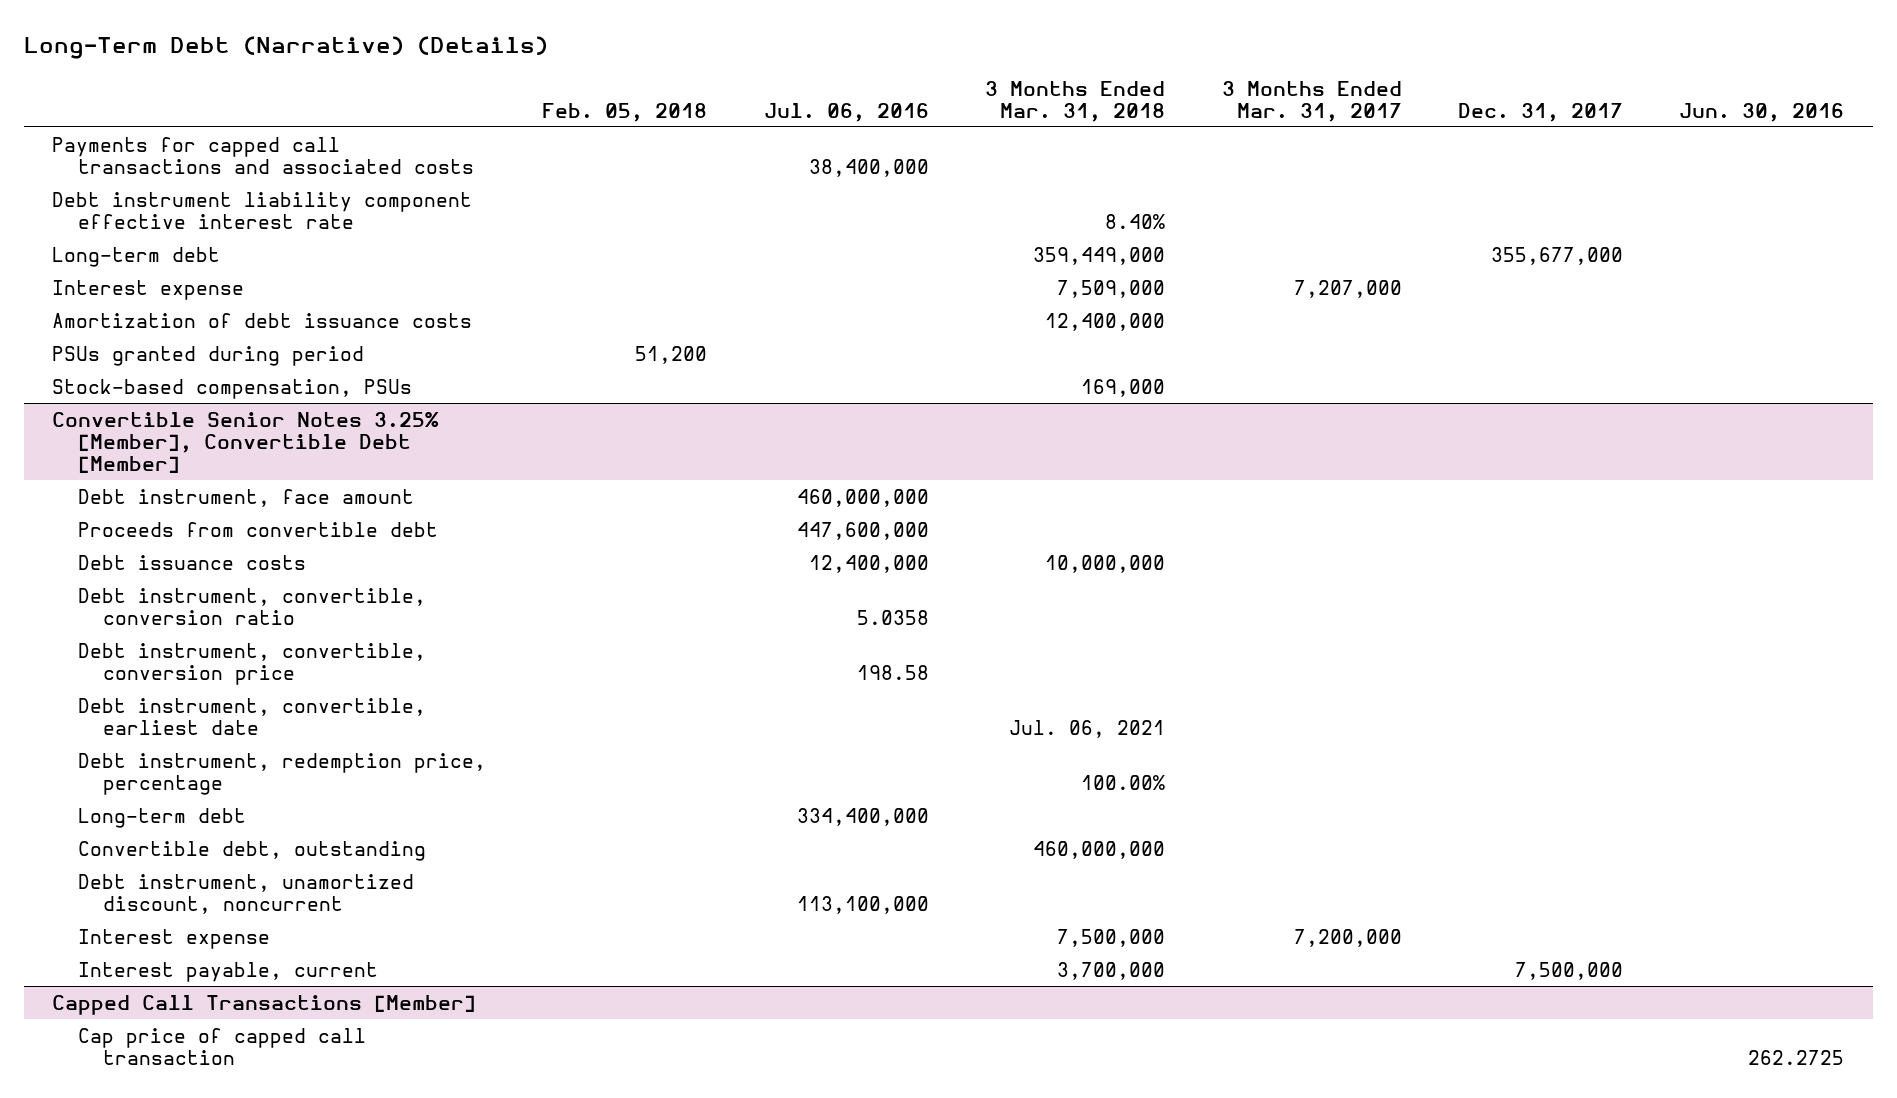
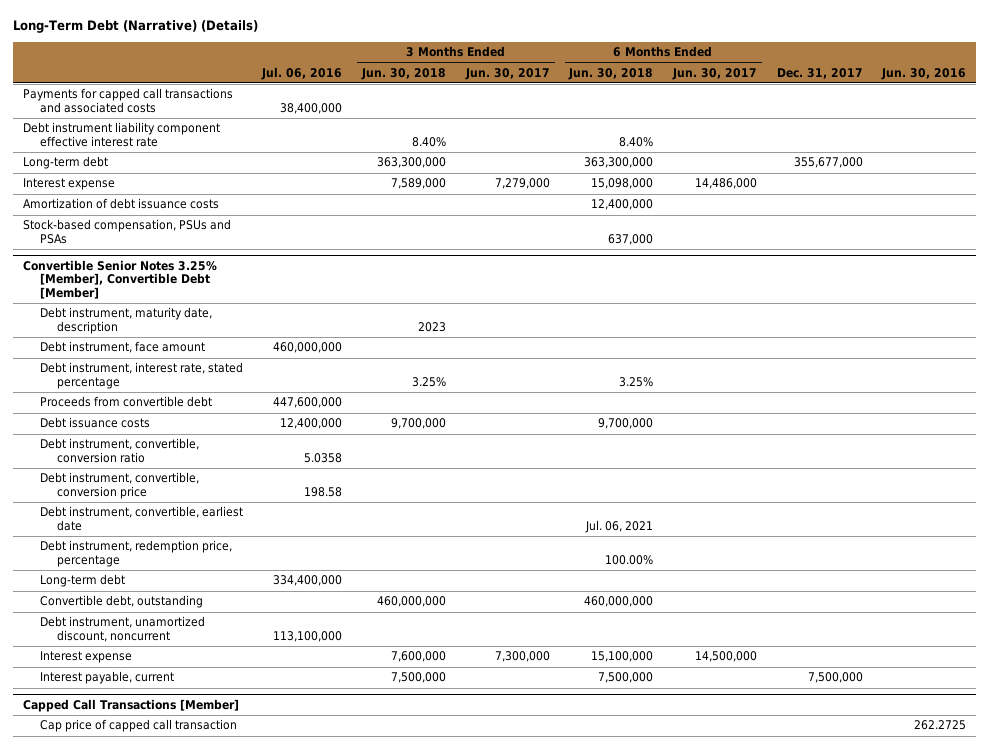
- | Feb. 05, 2018 | Jul. 06, 2016 | 3 Months Ended Mar. 31, 2018 | 3 Months Ended Mar. 31, 2017 | Dec. 31, 2017 | Jun. 30, 2016
+ | Jul. 06, 2016 | 3 Months Ended Jun. 30, 2018 | 3 Months Ended Jun. 30, 2017 | 6 Months Ended Jun. 30, 2018 | 6 Months Ended Jun. 30, 2017 | Dec. 31, 2017 | Jun. 30, 2016
- PSUs granted during period | 51,200 | | | | |
- Stock-based compensation, PSUs | | | 169,000 | | |
+ Stock-based compensation, PSUs and PSAs | | | | 637,000 | | |
@ Convertible Senior Notes 3.25% [Member], Convertible Debt [Member]
+ Debt instrument, maturity date, description | | 2023 | | | | |
+ Debt instrument, interest rate, stated percentage | | 3.25% | | 3.25% | | |

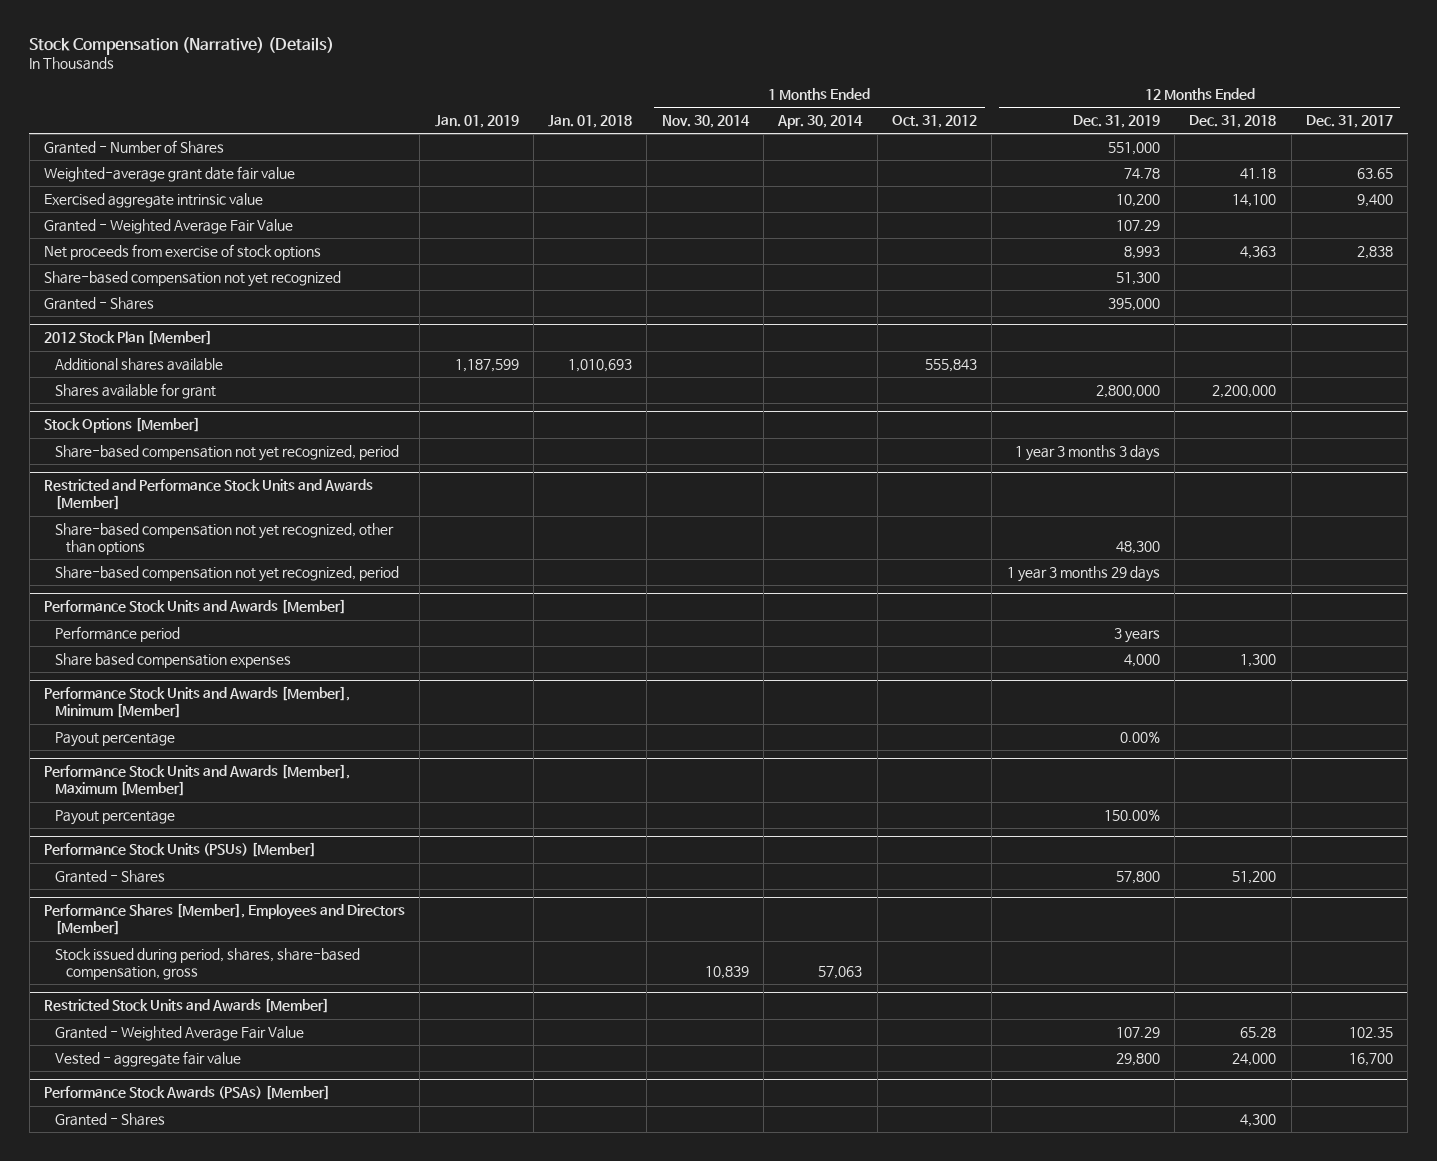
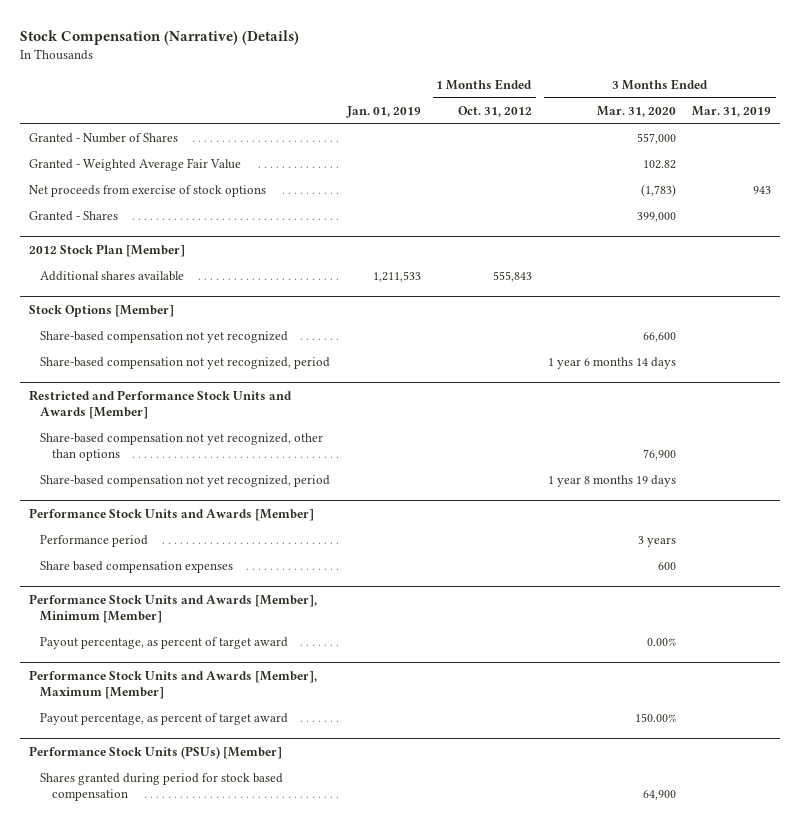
- | Jan. 01, 2019 | Jan. 01, 2018 | 1 Months Ended Nov. 30, 2014 | 1 Months Ended Apr. 30, 2014 | 1 Months Ended Oct. 31, 2012 | 12 Months Ended Dec. 31, 2019 | 12 Months Ended Dec. 31, 2018 | 12 Months Ended Dec. 31, 2017
+ | Jan. 01, 2019 | 1 Months Ended Oct. 31, 2012 | 3 Months Ended Mar. 31, 2020 | 3 Months Ended Mar. 31, 2019
- Weighted-average grant date fair value | | | | | | 74.78 | 41.18 | 63.65
- Exercised aggregate intrinsic value | | | | | | 10,200 | 14,100 | 9,400
- Share-based compensation not yet recognized | | | | | | 51,300 | |
@ 2012 Stock Plan [Member]
- Additional shares available | 1,187,599 | 1,010,693 | | | 555,843 | | |
- Shares available for grant | | | | | | 2,800,000 | 2,200,000 |
+ Additional shares available | 1,211,533 | 555,843 | |
@ Stock Options [Member]
+ Share-based compensation not yet recognized | | | 66,600 |
@ Performance Stock Units and Awards [Member], Minimum [Member]
- Payout percentage | | | | | | 0.00% | |
+ Payout percentage, as percent of target award | | | 0.00% |
@ Performance Stock Units and Awards [Member], Maximum [Member]
- Payout percentage | | | | | | 150.00% | |
+ Payout percentage, as percent of target award | | | 150.00% |
@ Performance Stock Units (PSUs) [Member]
- Granted - Shares | | | | | | 57,800 | 51,200 |
- Performance Shares [Member], Employees and Directors [Member]
- Stock issued during period, shares, share-based compensation, gross | | | 10,839 | 57,063 | | | |
- Restricted Stock Units and Awards [Member]
- Granted - Weighted Average Fair Value | | | | | | 107.29 | 65.28 | 102.35
- Vested - aggregate fair value | | | | | | 29,800 | 24,000 | 16,700
- Performance Stock Awards (PSAs) [Member]
- Granted - Shares | | | | | | | 4,300 |
@ Performance Stock Units (PSUs) [Member]
+ Shares granted during period for stock based compensation | | | 64,900 |

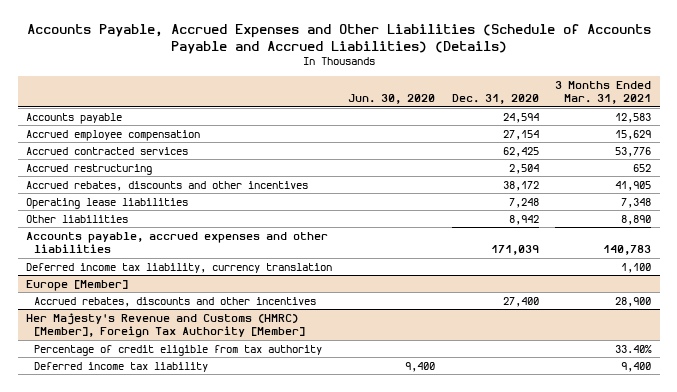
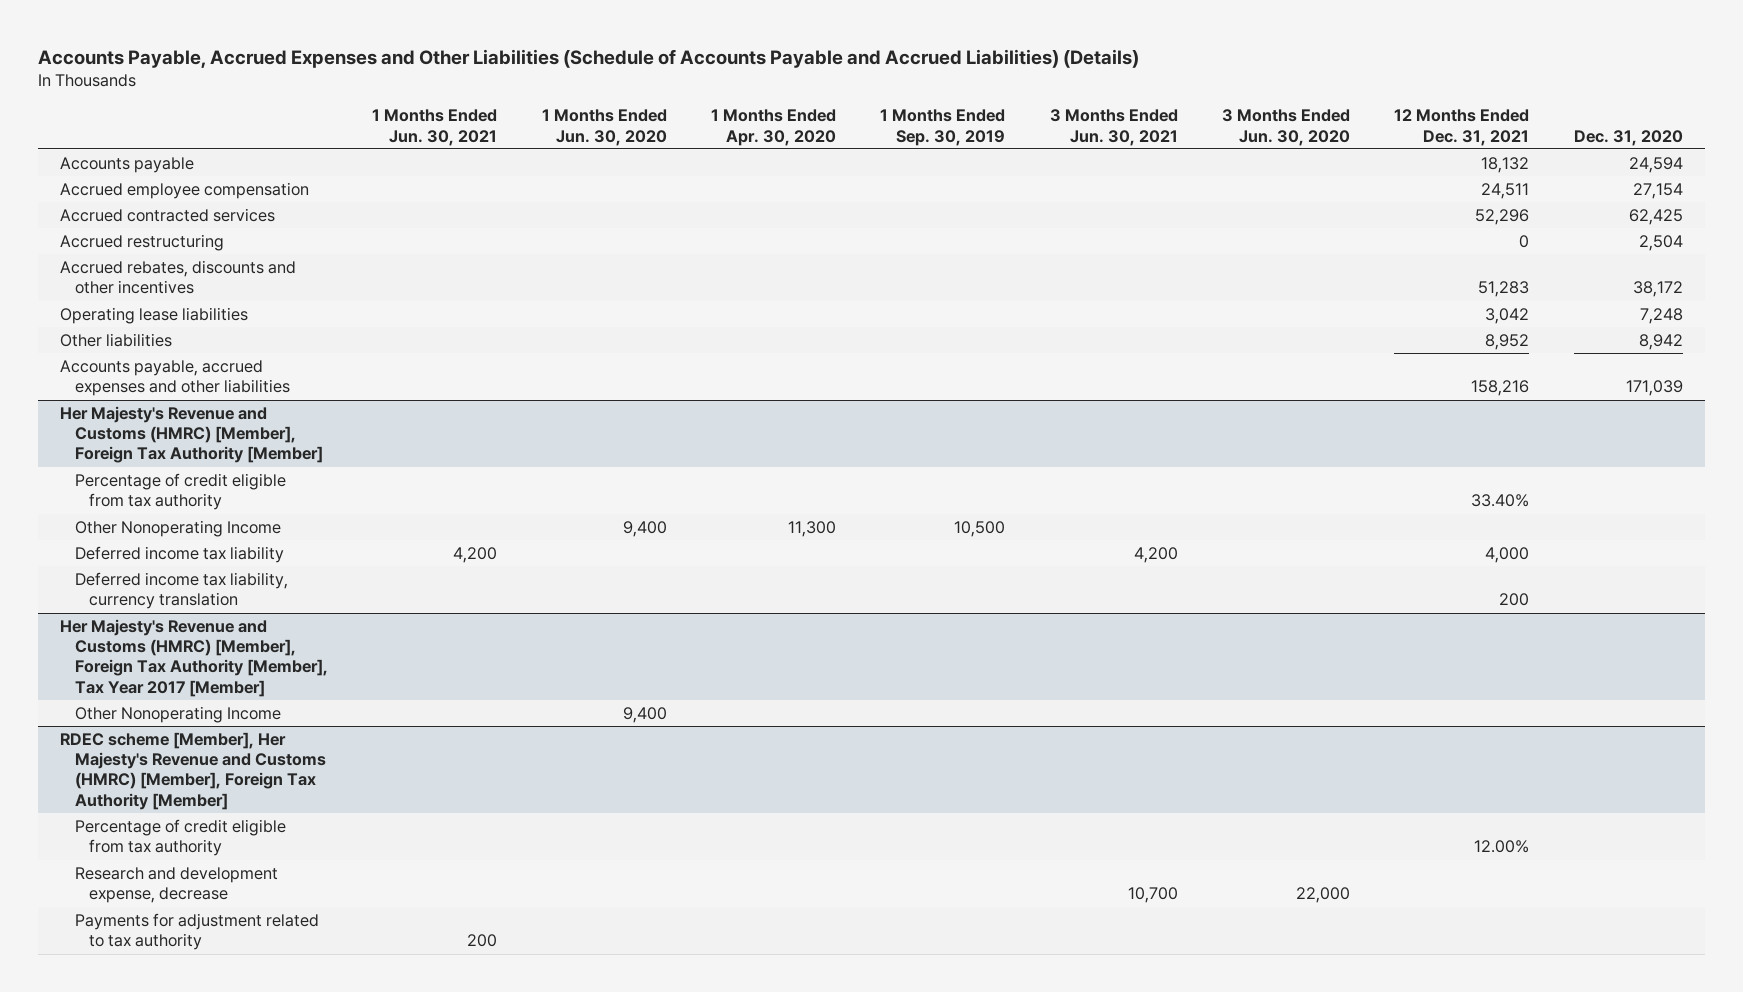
- | Jun. 30, 2020 | Dec. 31, 2020 | 3 Months Ended Mar. 31, 2021
+ | 1 Months Ended Jun. 30, 2021 | 1 Months Ended Jun. 30, 2020 | 1 Months Ended Apr. 30, 2020 | 1 Months Ended Sep. 30, 2019 | 3 Months Ended Jun. 30, 2021 | 3 Months Ended Jun. 30, 2020 | 12 Months Ended Dec. 31, 2021 | Dec. 31, 2020
- Deferred income tax liability, currency translation | | | 1,100
- Europe [Member]
- Accrued rebates, discounts and other incentives | | 27,400 | 28,900
@ Her Majesty's Revenue and Customs (HMRC) [Member], Foreign Tax Authority [Member]
+ Other Nonoperating Income | | 9,400 | 11,300 | 10,500 | | | |
+ Deferred income tax liability, currency translation | | | | | | | 200 |
+ Her Majesty's Revenue and Customs (HMRC) [Member], Foreign Tax Authority [Member], Tax Year 2017 [Member]
+ Other Nonoperating Income | | 9,400 | | | | | |
+ RDEC scheme [Member], Her Majesty's Revenue and Customs (HMRC) [Member], Foreign Tax Authority [Member]
+ Percentage of credit eligible from tax authority | | | | | | | 12.00% |
+ Research and development expense, decrease | | | | | 10,700 | 22,000 | |
+ Payments for adjustment related to tax authority | 200 | | | | | | |

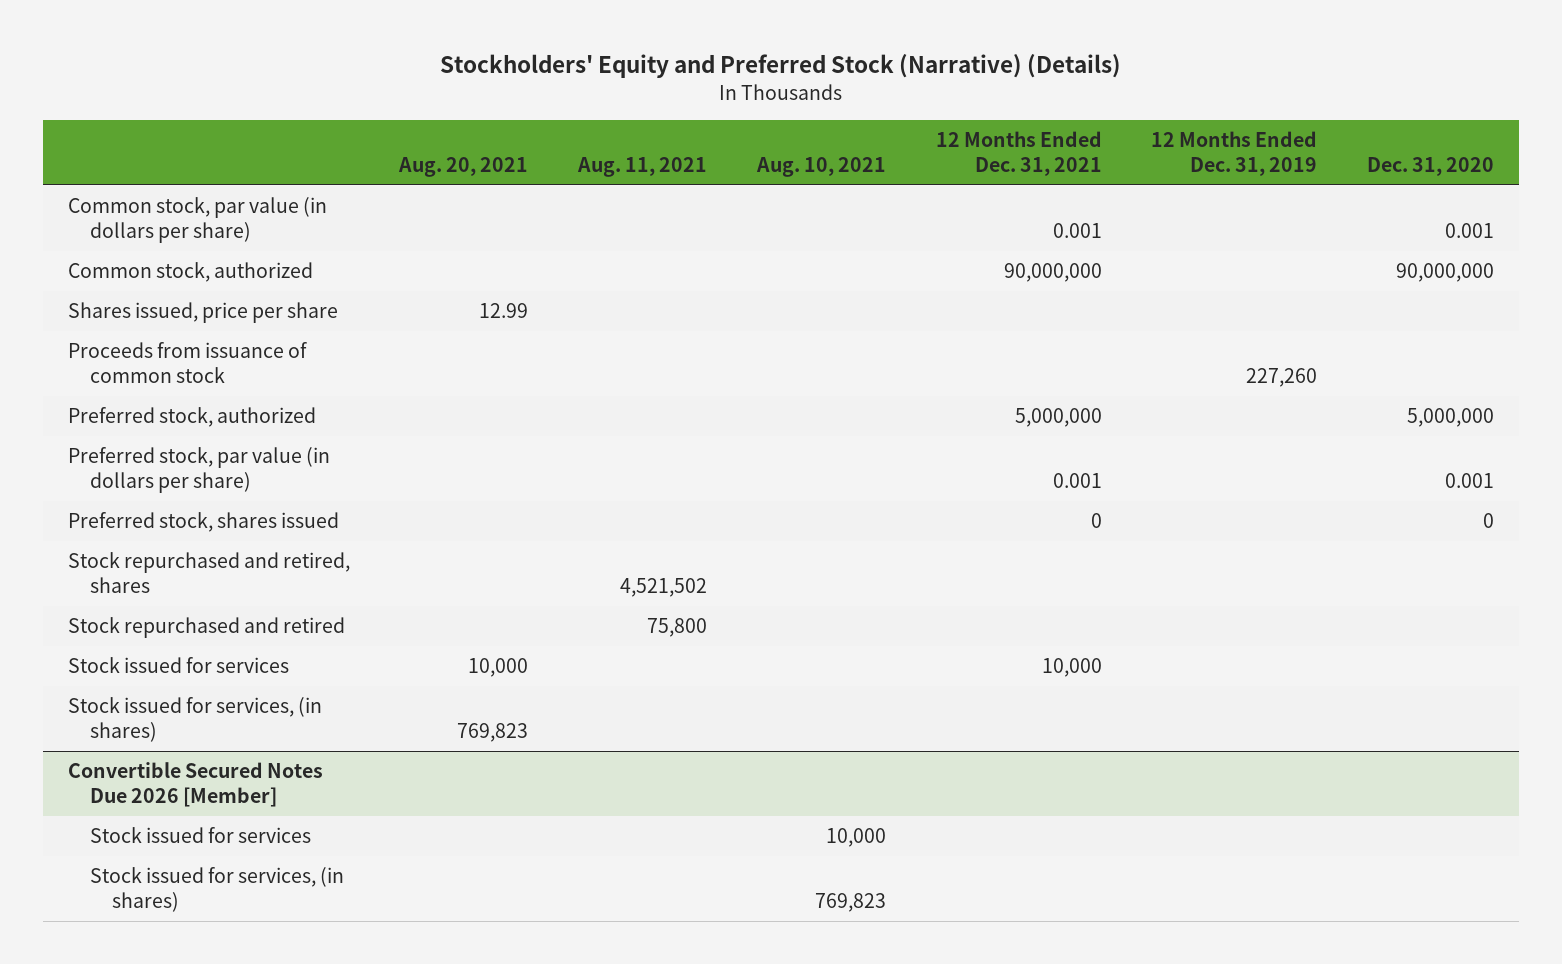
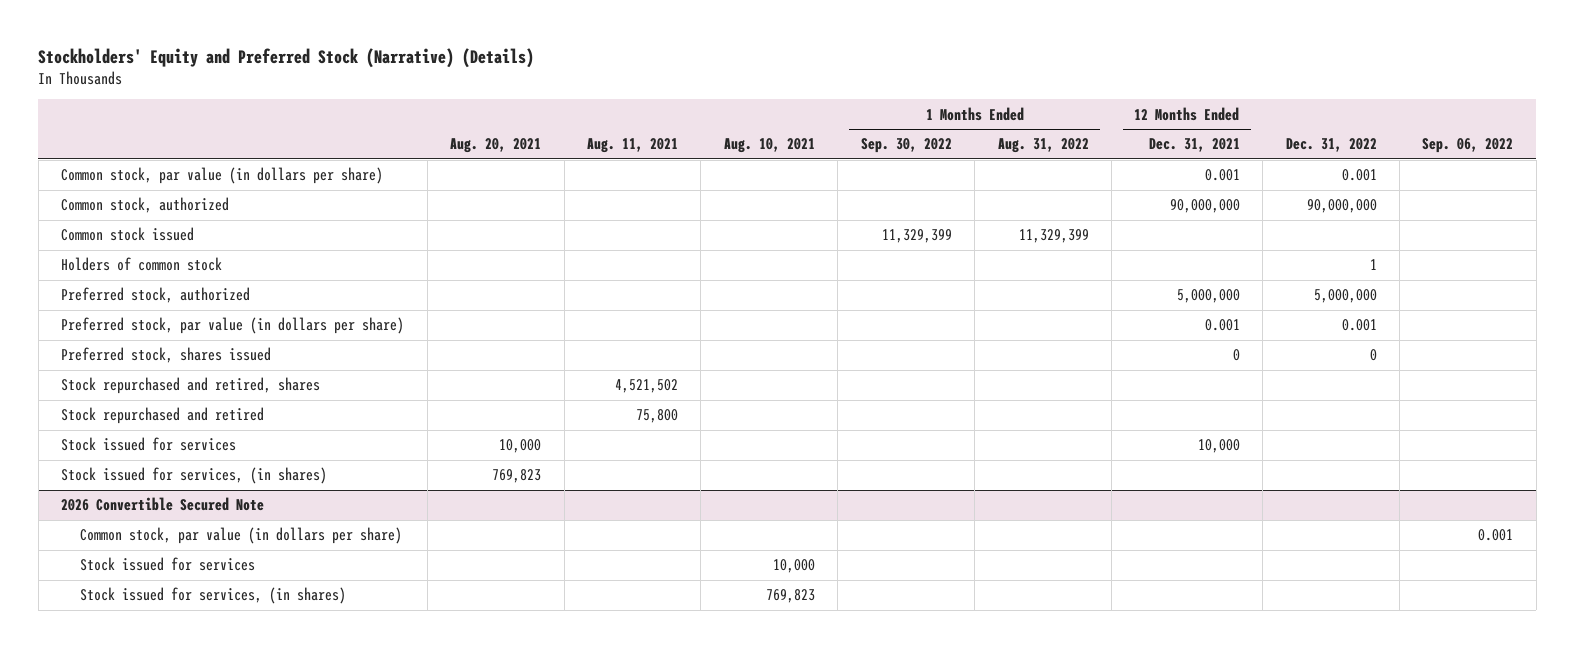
- | Aug. 20, 2021 | Aug. 11, 2021 | Aug. 10, 2021 | 12 Months Ended Dec. 31, 2021 | 12 Months Ended Dec. 31, 2019 | Dec. 31, 2020
+ | Aug. 20, 2021 | Aug. 11, 2021 | Aug. 10, 2021 | 1 Months Ended Sep. 30, 2022 | 1 Months Ended Aug. 31, 2022 | 12 Months Ended Dec. 31, 2021 | Dec. 31, 2022 | Sep. 06, 2022
- Shares issued, price per share | 12.99 | | | | |
- Proceeds from issuance of common stock | | | | | 227,260 |
+ Common stock issued | | | | 11,329,399 | 11,329,399 | | |
+ Holders of common stock | | | | | | | 1 |
- Convertible Secured Notes Due 2026 [Member]
+ 2026 Convertible Secured Note
+ Common stock, par value (in dollars per share) | | | | | | | | 0.001

